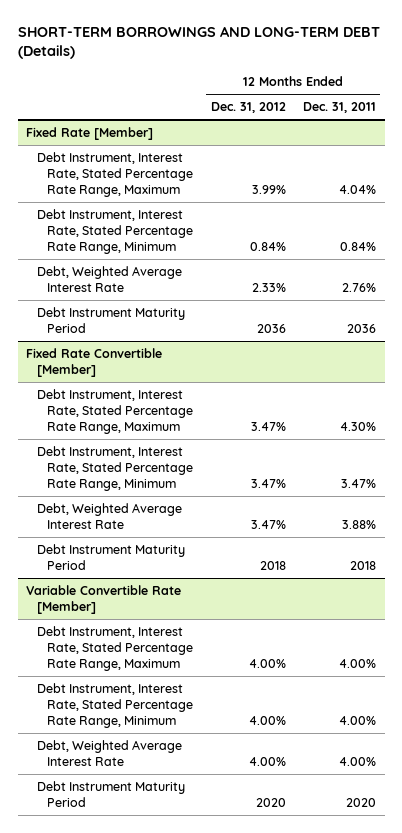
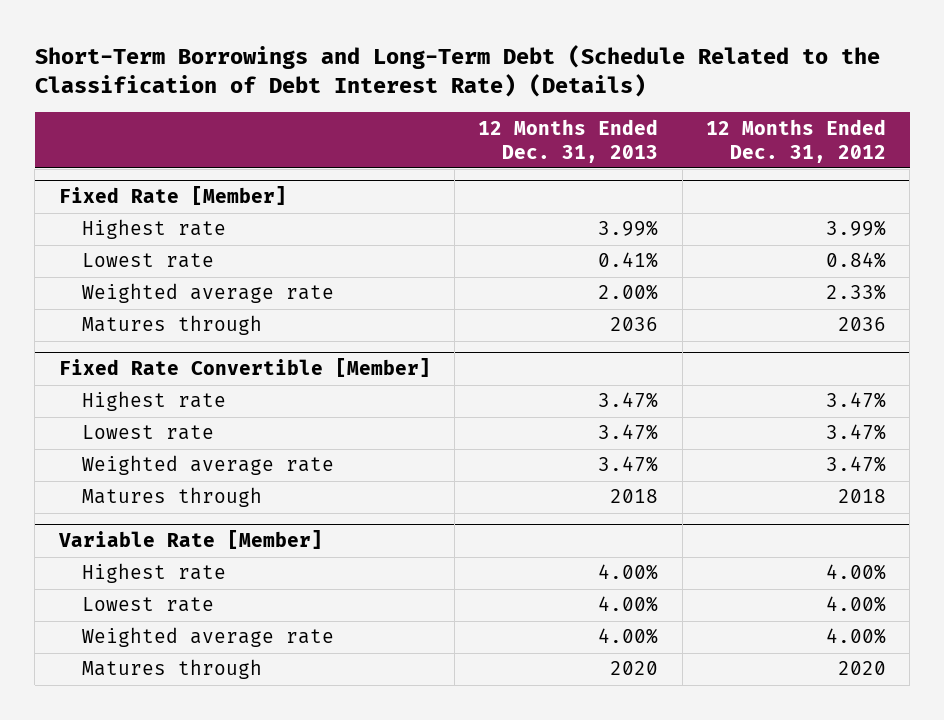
- SHORT-TERM BORROWINGS AND LONG-TERM DEBT (Details)
+ Short-Term Borrowings and Long-Term Debt (Schedule Related to the Classification of Debt Interest Rate) (Details)
- | 12 Months Ended Dec. 31, 2012 | 12 Months Ended Dec. 31, 2011
+ | 12 Months Ended Dec. 31, 2013 | 12 Months Ended Dec. 31, 2012
@ Fixed Rate [Member]
- Debt Instrument, Interest Rate, Stated Percentage Rate Range, Maximum | 3.99% | 4.04%
- Debt Instrument, Interest Rate, Stated Percentage Rate Range, Minimum | 0.84% | 0.84%
- Debt, Weighted Average Interest Rate | 2.33% | 2.76%
- Debt Instrument Maturity Period | 2036 | 2036
+ Highest rate | 3.99% | 3.99%
+ Lowest rate | 0.41% | 0.84%
+ Weighted average rate | 2.00% | 2.33%
+ Matures through | 2036 | 2036
@ Fixed Rate Convertible [Member]
- Debt Instrument, Interest Rate, Stated Percentage Rate Range, Maximum | 3.47% | 4.30%
- Debt Instrument, Interest Rate, Stated Percentage Rate Range, Minimum | 3.47% | 3.47%
- Debt, Weighted Average Interest Rate | 3.47% | 3.88%
- Debt Instrument Maturity Period | 2018 | 2018
- Variable Convertible Rate [Member]
- Debt Instrument, Interest Rate, Stated Percentage Rate Range, Maximum | 4.00% | 4.00%
- Debt Instrument, Interest Rate, Stated Percentage Rate Range, Minimum | 4.00% | 4.00%
- Debt, Weighted Average Interest Rate | 4.00% | 4.00%
- Debt Instrument Maturity Period | 2020 | 2020
@ Fixed Rate Convertible [Member]
+ Highest rate | 3.47% | 3.47%
+ Lowest rate | 3.47% | 3.47%
+ Weighted average rate | 3.47% | 3.47%
+ Matures through | 2018 | 2018
+ Variable Rate [Member]
+ Highest rate | 4.00% | 4.00%
+ Lowest rate | 4.00% | 4.00%
+ Weighted average rate | 4.00% | 4.00%
+ Matures through | 2020 | 2020

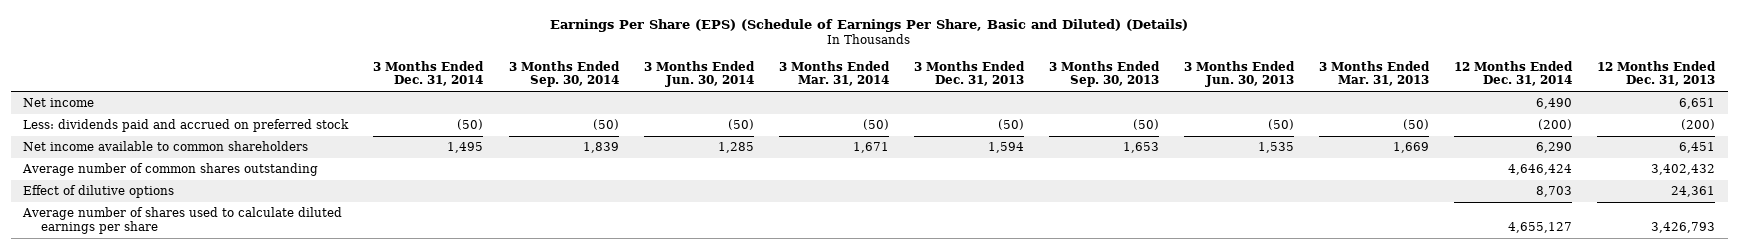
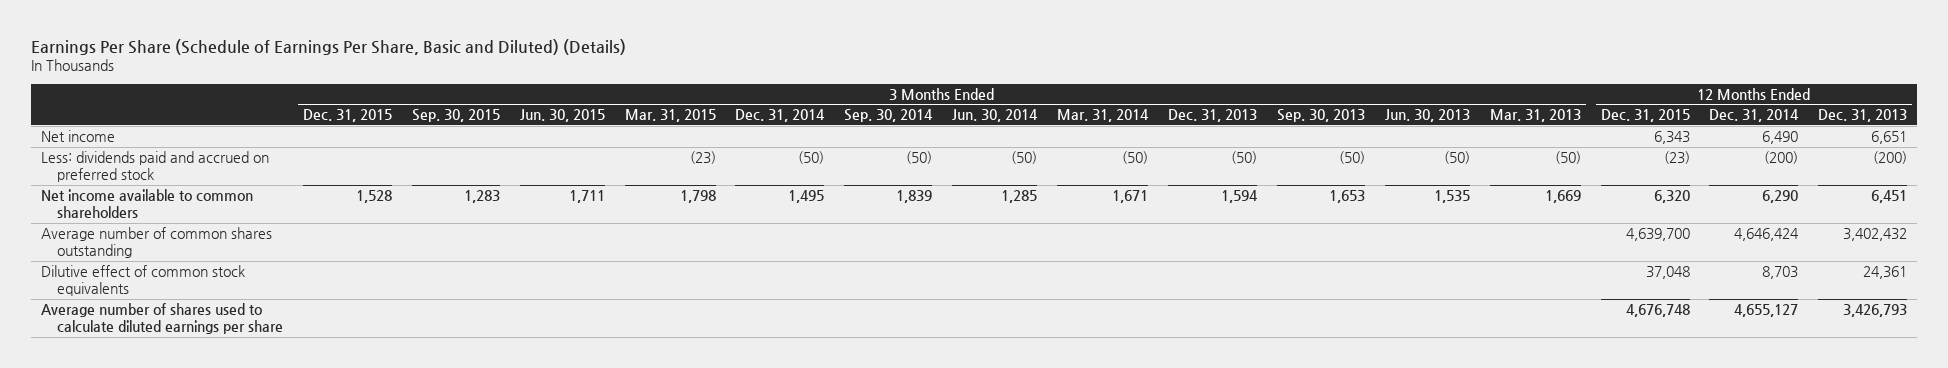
- Earnings Per Share (EPS) (Schedule of Earnings Per Share, Basic and Diluted) (Details)
+ Earnings Per Share (Schedule of Earnings Per Share, Basic and Diluted) (Details)
- | 3 Months Ended Dec. 31, 2014 | 3 Months Ended Sep. 30, 2014 | 3 Months Ended Jun. 30, 2014 | 3 Months Ended Mar. 31, 2014 | 3 Months Ended Dec. 31, 2013 | 3 Months Ended Sep. 30, 2013 | 3 Months Ended Jun. 30, 2013 | 3 Months Ended Mar. 31, 2013 | 12 Months Ended Dec. 31, 2014 | 12 Months Ended Dec. 31, 2013
+ | 3 Months Ended Dec. 31, 2015 | 3 Months Ended Sep. 30, 2015 | 3 Months Ended Jun. 30, 2015 | 3 Months Ended Mar. 31, 2015 | 3 Months Ended Dec. 31, 2014 | 3 Months Ended Sep. 30, 2014 | 3 Months Ended Jun. 30, 2014 | 3 Months Ended Mar. 31, 2014 | 3 Months Ended Dec. 31, 2013 | 3 Months Ended Sep. 30, 2013 | 3 Months Ended Jun. 30, 2013 | 3 Months Ended Mar. 31, 2013 | 12 Months Ended Dec. 31, 2015 | 12 Months Ended Dec. 31, 2014 | 12 Months Ended Dec. 31, 2013
- Effect of dilutive options | | | | | | | | | 8,703 | 24,361
+ Dilutive effect of common stock equivalents | | | | | | | | | | | | | 37,048 | 8,703 | 24,361

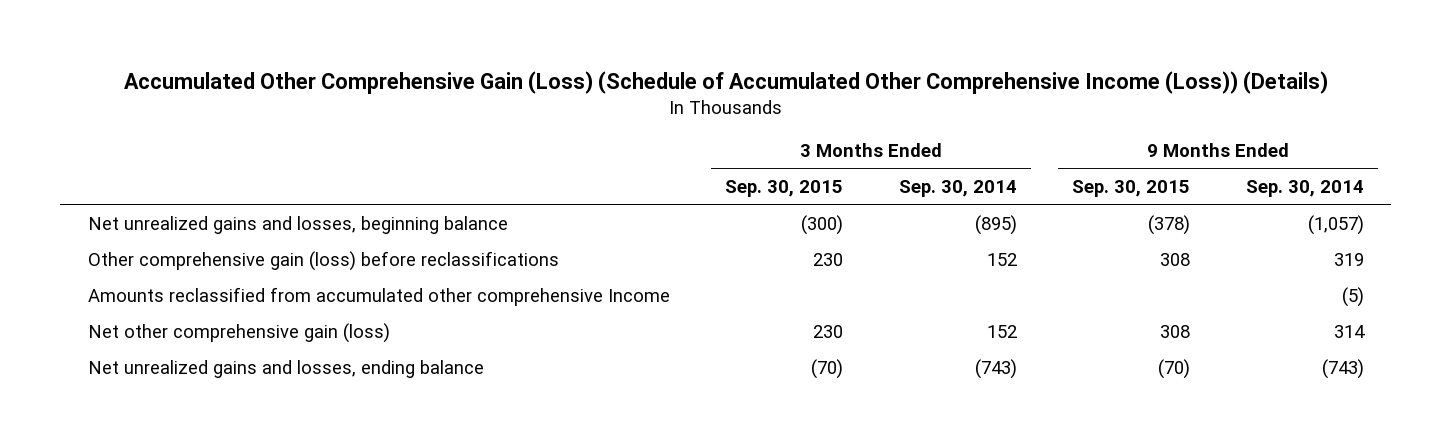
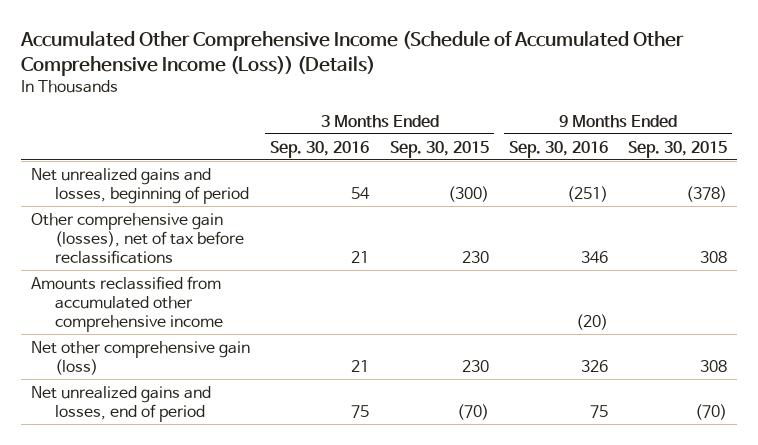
- Accumulated Other Comprehensive Gain (Loss) (Schedule of Accumulated Other Comprehensive Income (Loss)) (Details)
+ Accumulated Other Comprehensive Income (Schedule of Accumulated Other Comprehensive Income (Loss)) (Details)
- | 3 Months Ended Sep. 30, 2015 | 3 Months Ended Sep. 30, 2014 | 9 Months Ended Sep. 30, 2015 | 9 Months Ended Sep. 30, 2014
+ | 3 Months Ended Sep. 30, 2016 | 3 Months Ended Sep. 30, 2015 | 9 Months Ended Sep. 30, 2016 | 9 Months Ended Sep. 30, 2015
- Net unrealized gains and losses, beginning balance | (300) | (895) | (378) | (1,057)
- Other comprehensive gain (loss) before reclassifications | 230 | 152 | 308 | 319
- Amounts reclassified from accumulated other comprehensive Income | | | | (5)
+ Net unrealized gains and losses, beginning of period | 54 | (300) | (251) | (378)
+ Other comprehensive gain (losses), net of tax before reclassifications | 21 | 230 | 346 | 308
+ Amounts reclassified from accumulated other comprehensive income | | | (20) |
- Net unrealized gains and losses, ending balance | (70) | (743) | (70) | (743)
+ Net unrealized gains and losses, end of period | 75 | (70) | 75 | (70)

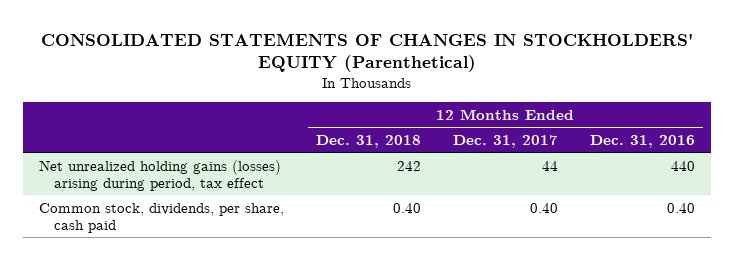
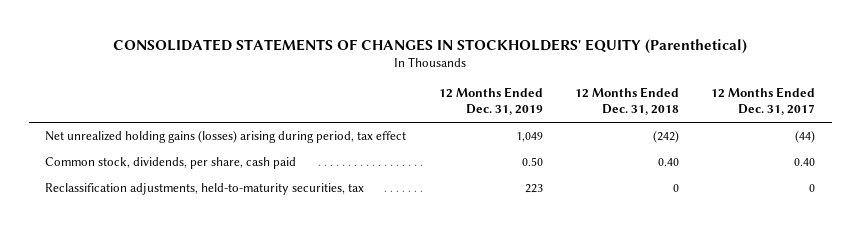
- | 12 Months Ended Dec. 31, 2018 | 12 Months Ended Dec. 31, 2017 | 12 Months Ended Dec. 31, 2016
+ | 12 Months Ended Dec. 31, 2019 | 12 Months Ended Dec. 31, 2018 | 12 Months Ended Dec. 31, 2017
- Net unrealized holding gains (losses) arising during period, tax effect | 242 | 44 | 440
+ Net unrealized holding gains (losses) arising during period, tax effect | 1,049 | (242) | (44)
+ Reclassification adjustments, held-to-maturity securities, tax | 223 | 0 | 0

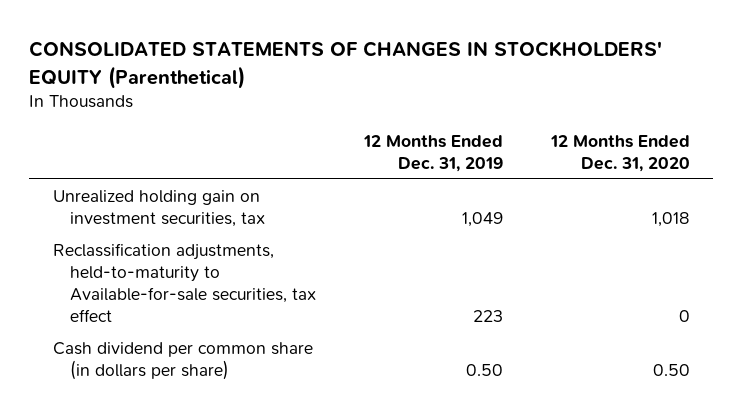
- | 12 Months Ended Dec. 31, 2019 | 12 Months Ended Dec. 31, 2018 | 12 Months Ended Dec. 31, 2017
+ | 12 Months Ended Dec. 31, 2019 | 12 Months Ended Dec. 31, 2020
- Net unrealized holding gains (losses) arising during period, tax effect | 1,049 | (242) | (44)
- Common stock, dividends, per share, cash paid | 0.50 | 0.40 | 0.40
- Reclassification adjustments, held-to-maturity securities, tax | 223 | 0 | 0
+ Unrealized holding gain on investment securities, tax | 1,049 | 1,018
+ Reclassification adjustments, held-to-maturity to Available-for-sale securities, tax effect | 223 | 0
+ Cash dividend per common share (in dollars per share) | 0.50 | 0.50

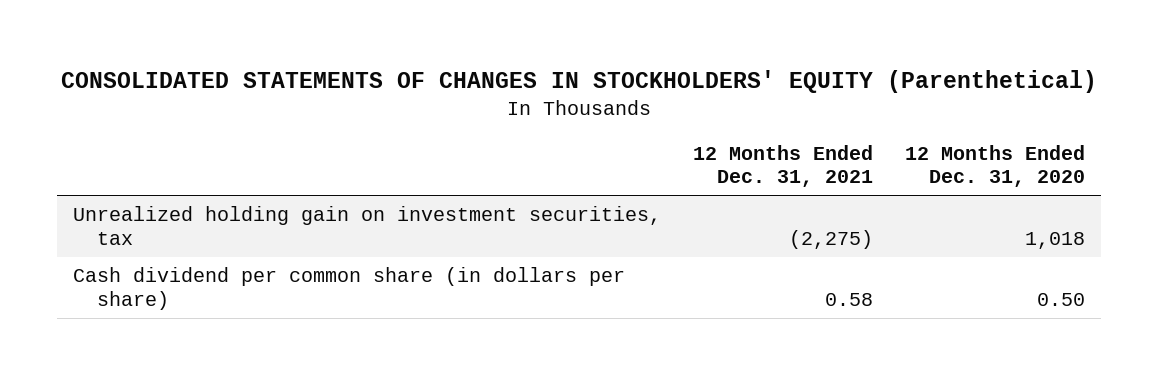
- | 12 Months Ended Dec. 31, 2019 | 12 Months Ended Dec. 31, 2020
+ | 12 Months Ended Dec. 31, 2021 | 12 Months Ended Dec. 31, 2020
- Reclassification adjustments, held-to-maturity to Available-for-sale securities, tax effect | 223 | 0

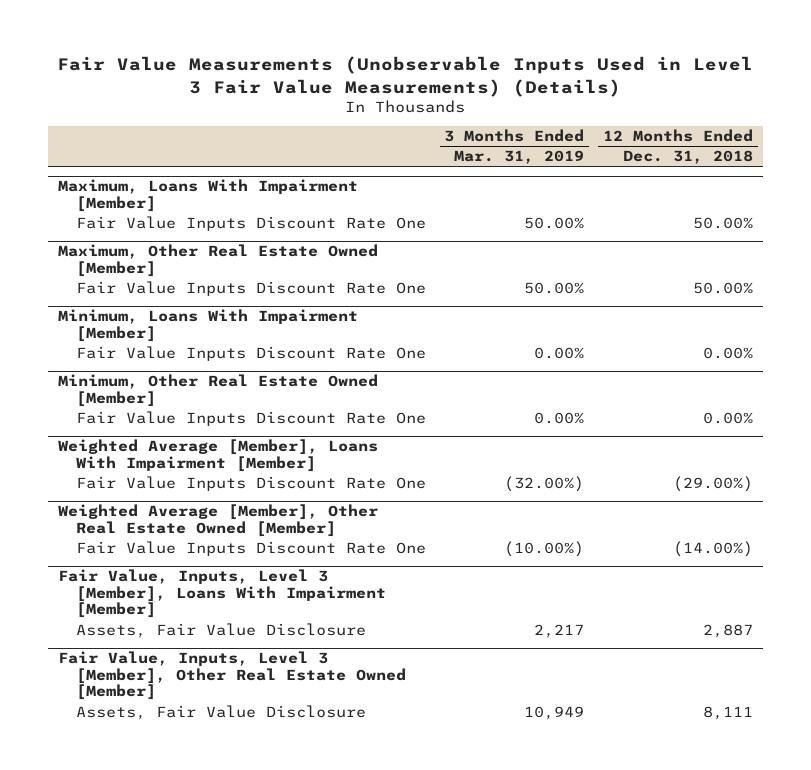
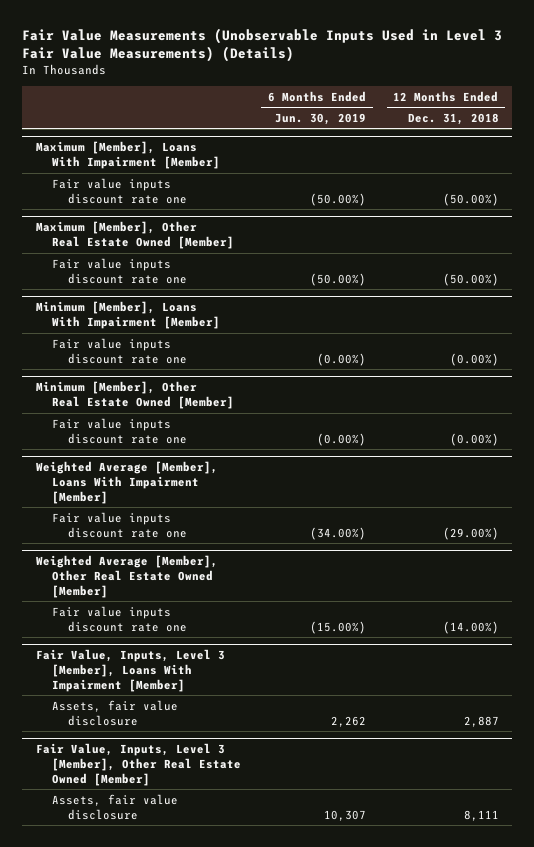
- | 3 Months Ended Mar. 31, 2019 | 12 Months Ended Dec. 31, 2018
+ | 6 Months Ended Jun. 30, 2019 | 12 Months Ended Dec. 31, 2018
- Maximum, Loans With Impairment [Member]
- Fair Value Inputs Discount Rate One | 50.00% | 50.00%
- Maximum, Other Real Estate Owned [Member]
- Fair Value Inputs Discount Rate One | 50.00% | 50.00%
- Minimum, Loans With Impairment [Member]
- Fair Value Inputs Discount Rate One | 0.00% | 0.00%
- Minimum, Other Real Estate Owned [Member]
- Fair Value Inputs Discount Rate One | 0.00% | 0.00%
+ Maximum [Member], Loans With Impairment [Member]
+ Fair value inputs discount rate one | (50.00%) | (50.00%)
+ Maximum [Member], Other Real Estate Owned [Member]
+ Fair value inputs discount rate one | (50.00%) | (50.00%)
+ Minimum [Member], Loans With Impairment [Member]
+ Fair value inputs discount rate one | (0.00%) | (0.00%)
+ Minimum [Member], Other Real Estate Owned [Member]
+ Fair value inputs discount rate one | (0.00%) | (0.00%)
@ Weighted Average [Member], Loans With Impairment [Member]
- Fair Value Inputs Discount Rate One | (32.00%) | (29.00%)
+ Fair value inputs discount rate one | (34.00%) | (29.00%)
@ Weighted Average [Member], Other Real Estate Owned [Member]
- Fair Value Inputs Discount Rate One | (10.00%) | (14.00%)
+ Fair value inputs discount rate one | (15.00%) | (14.00%)
@ Fair Value, Inputs, Level 3 [Member], Loans With Impairment [Member]
- Assets, Fair Value Disclosure | 2,217 | 2,887
+ Assets, fair value disclosure | 2,262 | 2,887
@ Fair Value, Inputs, Level 3 [Member], Other Real Estate Owned [Member]
- Assets, Fair Value Disclosure | 10,949 | 8,111
+ Assets, fair value disclosure | 10,307 | 8,111

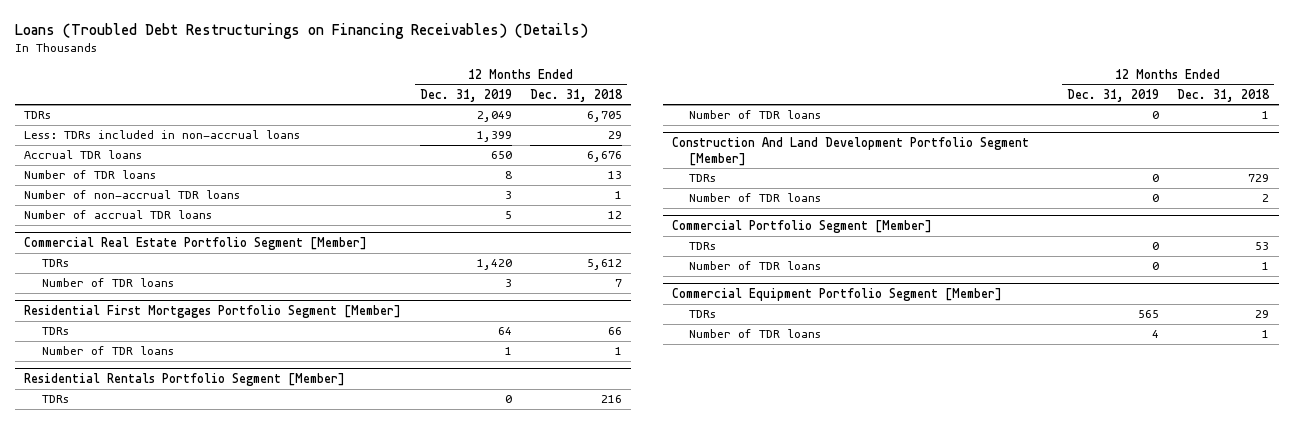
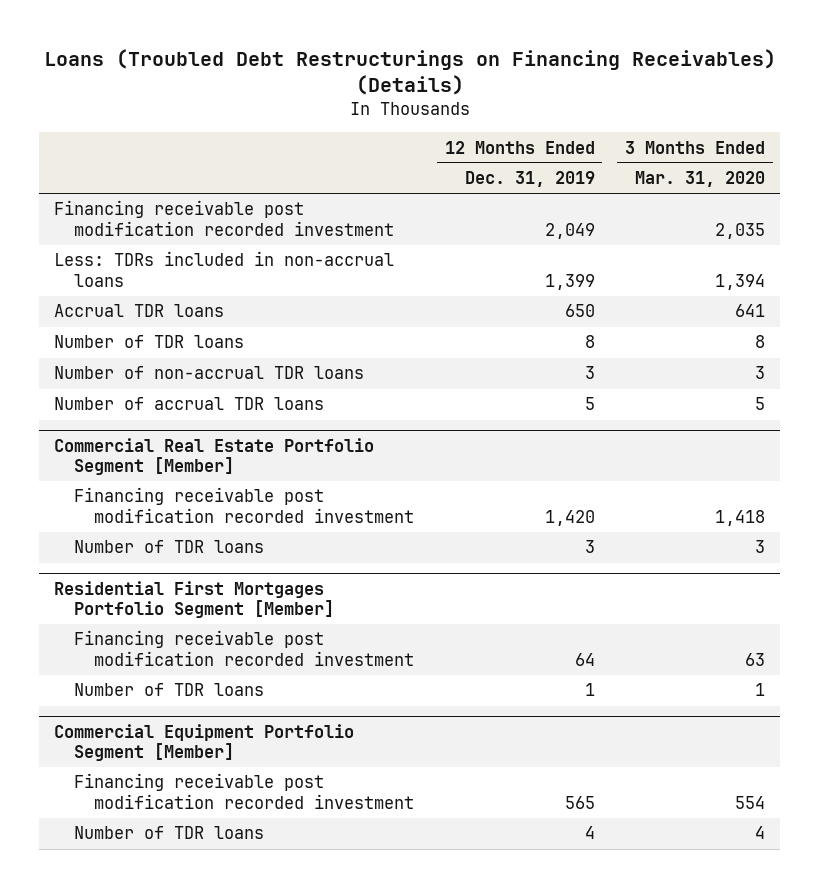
- | 12 Months Ended Dec. 31, 2019 | 12 Months Ended Dec. 31, 2018
+ | 12 Months Ended Dec. 31, 2019 | 3 Months Ended Mar. 31, 2020
- TDRs | 2,049 | 6,705
+ Financing receivable post modification recorded investment | 2,049 | 2,035
@ Commercial Real Estate Portfolio Segment [Member]
- TDRs | 1,420 | 5,612
+ Financing receivable post modification recorded investment | 1,420 | 1,418
@ Residential First Mortgages Portfolio Segment [Member]
- TDRs | 64 | 66
+ Financing receivable post modification recorded investment | 64 | 63
- Residential Rentals Portfolio Segment [Member]
- TDRs | 0 | 216
- Number of TDR loans | 0 | 1
- Construction And Land Development Portfolio Segment [Member]
- TDRs | 0 | 729
- Number of TDR loans | 0 | 2
- Commercial Portfolio Segment [Member]
- TDRs | 0 | 53
- Number of TDR loans | 0 | 1
@ Commercial Equipment Portfolio Segment [Member]
- TDRs | 565 | 29
+ Financing receivable post modification recorded investment | 565 | 554

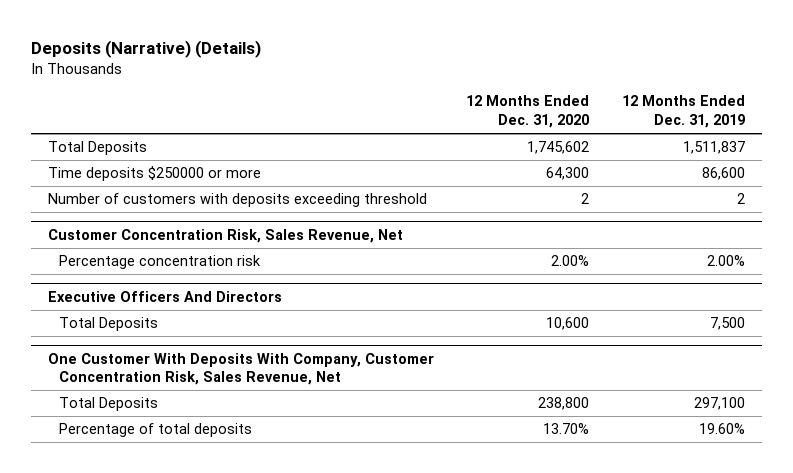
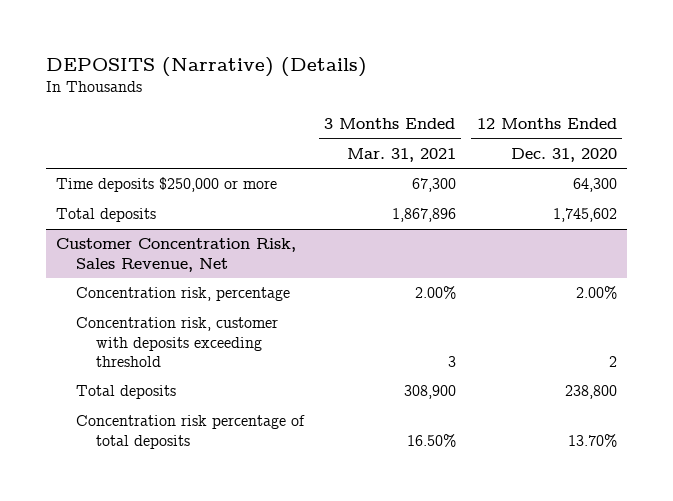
- Deposits (Narrative) (Details)
+ DEPOSITS (Narrative) (Details)
- | 12 Months Ended Dec. 31, 2020 | 12 Months Ended Dec. 31, 2019
+ | 3 Months Ended Mar. 31, 2021 | 12 Months Ended Dec. 31, 2020
- Total Deposits | 1,745,602 | 1,511,837
- Time deposits $250000 or more | 64,300 | 86,600
- Number of customers with deposits exceeding threshold | 2 | 2
+ Time deposits $250,000 or more | 67,300 | 64,300
+ Total deposits | 1,867,896 | 1,745,602
@ Customer Concentration Risk, Sales Revenue, Net
- Percentage concentration risk | 2.00% | 2.00%
- Executive Officers And Directors
- Total Deposits | 10,600 | 7,500
- One Customer With Deposits With Company, Customer Concentration Risk, Sales Revenue, Net
- Total Deposits | 238,800 | 297,100
- Percentage of total deposits | 13.70% | 19.60%
@ Customer Concentration Risk, Sales Revenue, Net
+ Concentration risk, percentage | 2.00% | 2.00%
+ Concentration risk, customer with deposits exceeding threshold | 3 | 2
+ Total deposits | 308,900 | 238,800
+ Concentration risk percentage of total deposits | 16.50% | 13.70%

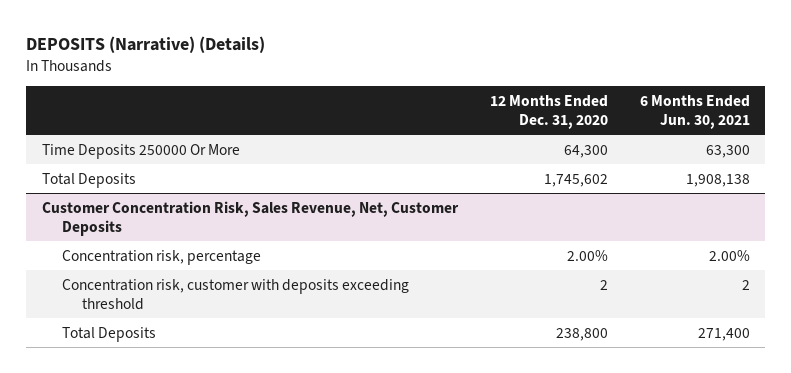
- | 3 Months Ended Mar. 31, 2021 | 12 Months Ended Dec. 31, 2020
+ | 12 Months Ended Dec. 31, 2020 | 6 Months Ended Jun. 30, 2021
- Time deposits $250,000 or more | 67,300 | 64,300
- Total deposits | 1,867,896 | 1,745,602
- Customer Concentration Risk, Sales Revenue, Net
+ Time Deposits 250000 Or More | 64,300 | 63,300
+ Total Deposits | 1,745,602 | 1,908,138
+ Customer Concentration Risk, Sales Revenue, Net, Customer Deposits
- Total deposits | 308,900 | 238,800
- Concentration risk percentage of total deposits | 16.50% | 13.70%
+ Total Deposits | 238,800 | 271,400

